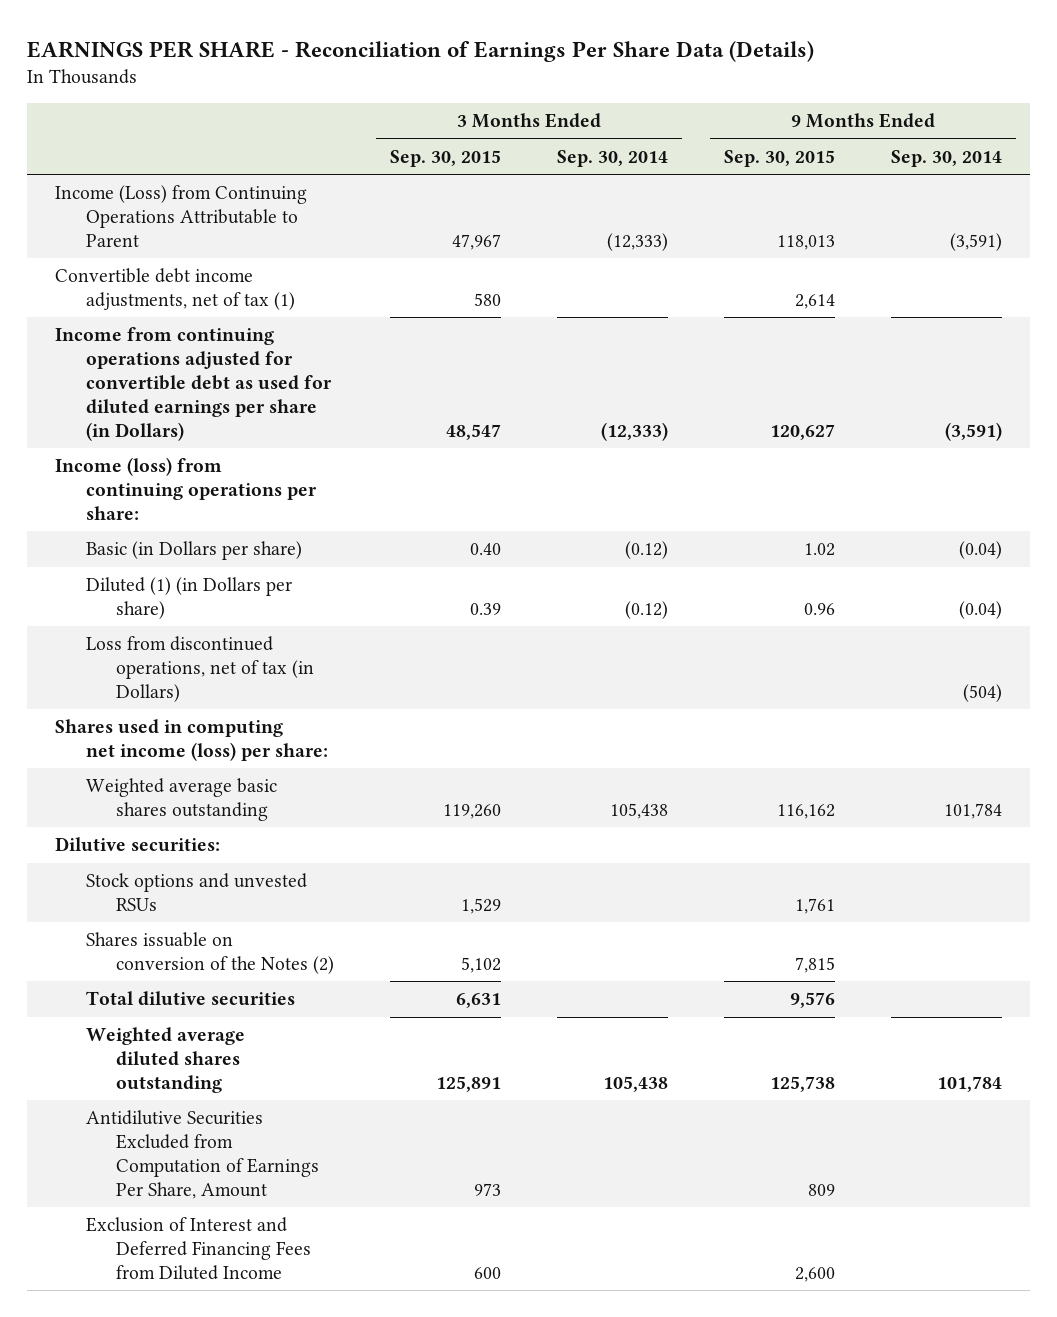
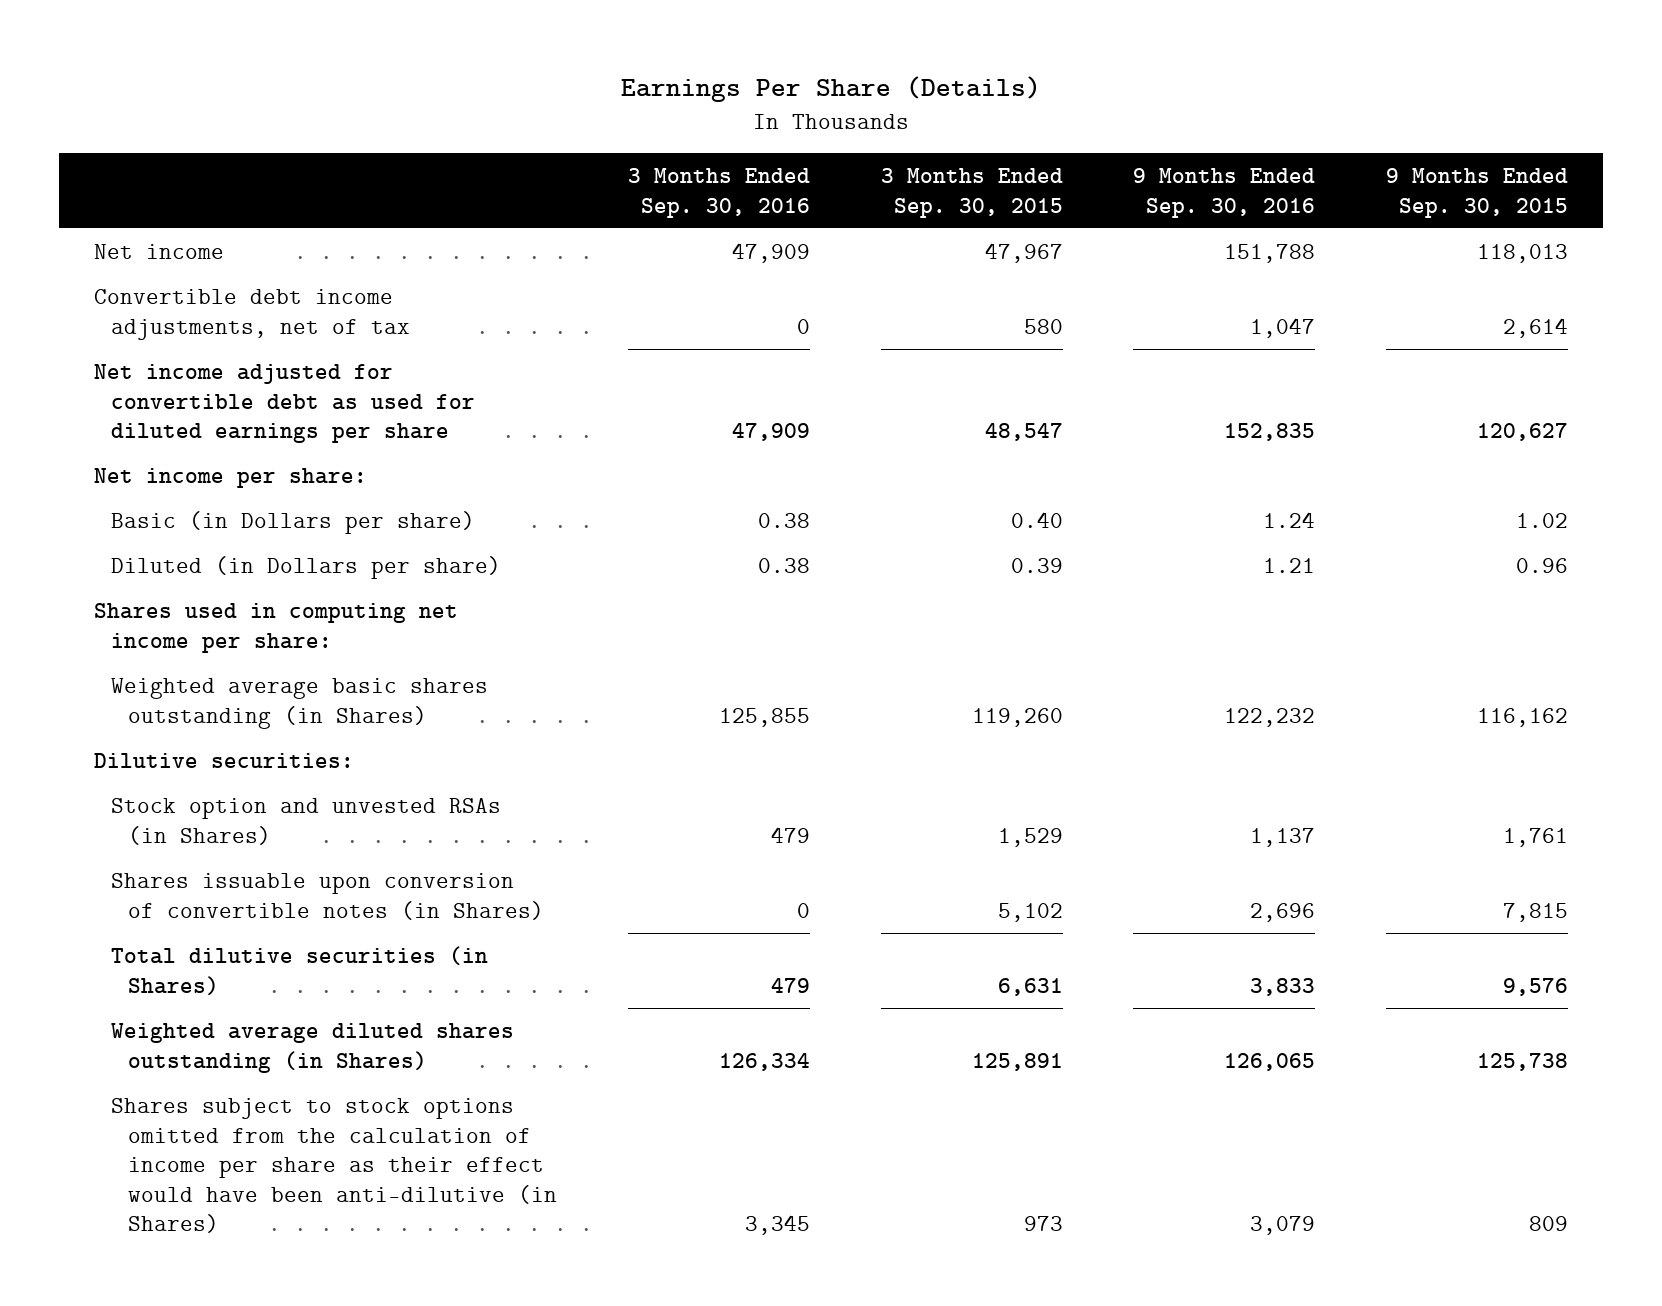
- EARNINGS PER SHARE - Reconciliation of Earnings Per Share Data (Details)
+ Earnings Per Share (Details)
- | 3 Months Ended Sep. 30, 2015 | 3 Months Ended Sep. 30, 2014 | 9 Months Ended Sep. 30, 2015 | 9 Months Ended Sep. 30, 2014
+ | 3 Months Ended Sep. 30, 2016 | 3 Months Ended Sep. 30, 2015 | 9 Months Ended Sep. 30, 2016 | 9 Months Ended Sep. 30, 2015
- Income (Loss) from Continuing Operations Attributable to Parent | 47,967 | (12,333) | 118,013 | (3,591)
- Convertible debt income adjustments, net of tax (1) | 580 | | 2,614 |
- Income from continuing operations adjusted for convertible debt as used for diluted earnings per share (in Dollars) | 48,547 | (12,333) | 120,627 | (3,591)
- Income (loss) from continuing operations per share:
+ Net income | 47,909 | 47,967 | 151,788 | 118,013
+ Convertible debt income adjustments, net of tax | 0 | 580 | 1,047 | 2,614
+ Net income adjusted for convertible debt as used for diluted earnings per share | 47,909 | 48,547 | 152,835 | 120,627
+ Net income per share:
- Diluted (1) (in Dollars per share) | 0.39 | (0.12) | 0.96 | (0.04)
- Loss from discontinued operations, net of tax (in Dollars) | | | | (504)
- Shares used in computing net income (loss) per share:
- Weighted average basic shares outstanding | 119,260 | 105,438 | 116,162 | 101,784
+ Diluted (in Dollars per share) | 0.38 | 0.39 | 1.21 | 0.96
+ Shares used in computing net income per share:
+ Weighted average basic shares outstanding (in Shares) | 125,855 | 119,260 | 122,232 | 116,162
- Stock options and unvested RSUs | 1,529 | | 1,761 |
- Shares issuable on conversion of the Notes (2) | 5,102 | | 7,815 |
- Total dilutive securities | 6,631 | | 9,576 |
- Weighted average diluted shares outstanding | 125,891 | 105,438 | 125,738 | 101,784
- Antidilutive Securities Excluded from Computation of Earnings Per Share, Amount | 973 | | 809 |
- Exclusion of Interest and Deferred Financing Fees from Diluted Income | 600 | | 2,600 |
+ Stock option and unvested RSAs (in Shares) | 479 | 1,529 | 1,137 | 1,761
+ Shares issuable upon conversion of convertible notes (in Shares) | 0 | 5,102 | 2,696 | 7,815
+ Total dilutive securities (in Shares) | 479 | 6,631 | 3,833 | 9,576
+ Weighted average diluted shares outstanding (in Shares) | 126,334 | 125,891 | 126,065 | 125,738
+ Shares subject to stock options omitted from the calculation of income per share as their effect would have been anti-dilutive (in Shares) | 3,345 | 973 | 3,079 | 809

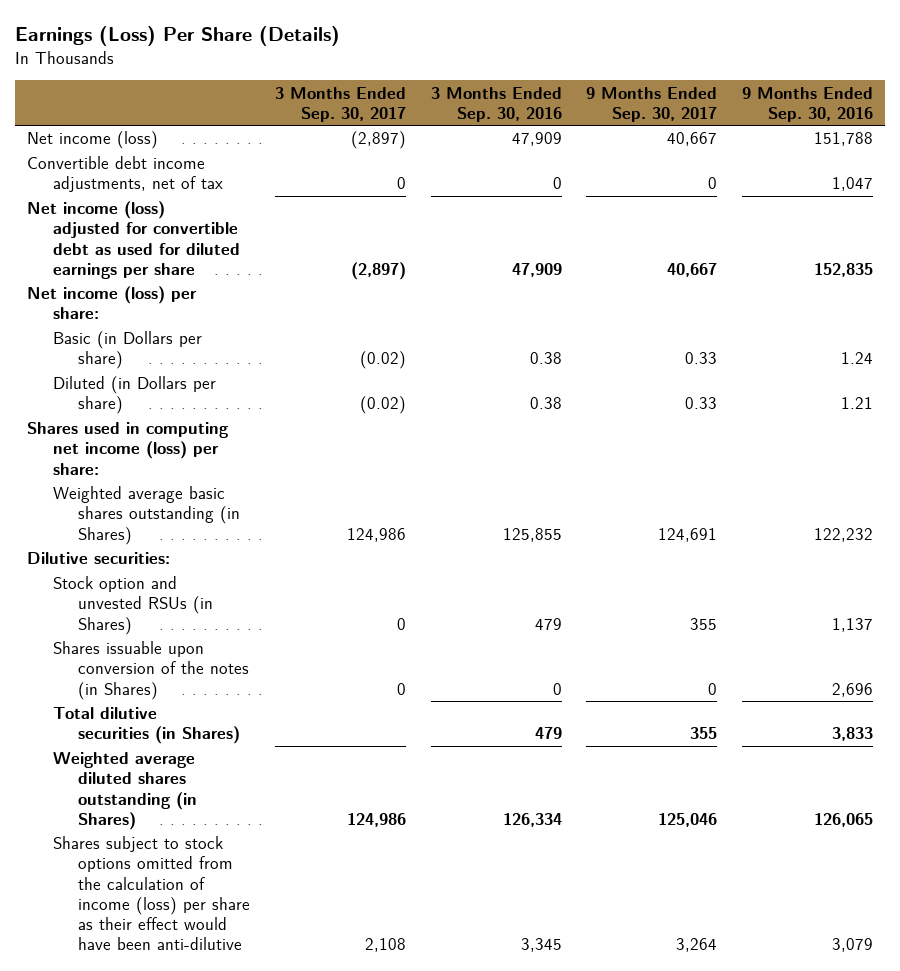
- Earnings Per Share (Details)
+ Earnings (Loss) Per Share (Details)
- | 3 Months Ended Sep. 30, 2016 | 3 Months Ended Sep. 30, 2015 | 9 Months Ended Sep. 30, 2016 | 9 Months Ended Sep. 30, 2015
+ | 3 Months Ended Sep. 30, 2017 | 3 Months Ended Sep. 30, 2016 | 9 Months Ended Sep. 30, 2017 | 9 Months Ended Sep. 30, 2016
- Net income | 47,909 | 47,967 | 151,788 | 118,013
+ Net income (loss) | (2,897) | 47,909 | 40,667 | 151,788
- Net income adjusted for convertible debt as used for diluted earnings per share | 47,909 | 48,547 | 152,835 | 120,627
- Net income per share:
+ Net income (loss) adjusted for convertible debt as used for diluted earnings per share | (2,897) | 47,909 | 40,667 | 152,835
+ Net income (loss) per share:
- Shares used in computing net income per share:
+ Shares used in computing net income (loss) per share:
- Stock option and unvested RSAs (in Shares) | 479 | 1,529 | 1,137 | 1,761
- Shares issuable upon conversion of convertible notes (in Shares) | 0 | 5,102 | 2,696 | 7,815
+ Stock option and unvested RSUs (in Shares) | 0 | 479 | 355 | 1,137
+ Shares issuable upon conversion of the notes (in Shares) | 0 | 0 | 0 | 2,696
- Shares subject to stock options omitted from the calculation of income per share as their effect would have been anti-dilutive (in Shares) | 3,345 | 973 | 3,079 | 809
+ Shares subject to stock options omitted from the calculation of income (loss) per share as their effect would have been anti-dilutive | 2,108 | 3,345 | 3,264 | 3,079

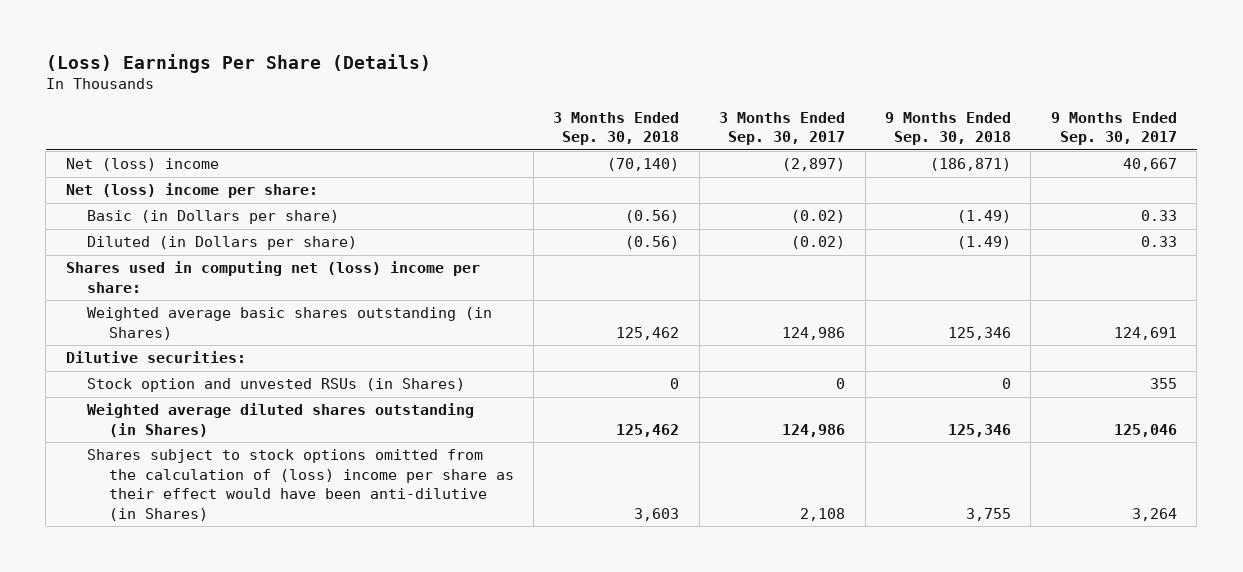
- Earnings (Loss) Per Share (Details)
+ (Loss) Earnings Per Share (Details)
- | 3 Months Ended Sep. 30, 2017 | 3 Months Ended Sep. 30, 2016 | 9 Months Ended Sep. 30, 2017 | 9 Months Ended Sep. 30, 2016
+ | 3 Months Ended Sep. 30, 2018 | 3 Months Ended Sep. 30, 2017 | 9 Months Ended Sep. 30, 2018 | 9 Months Ended Sep. 30, 2017
- Net income (loss) | (2,897) | 47,909 | 40,667 | 151,788
- Convertible debt income adjustments, net of tax | 0 | 0 | 0 | 1,047
- Net income (loss) adjusted for convertible debt as used for diluted earnings per share | (2,897) | 47,909 | 40,667 | 152,835
- Net income (loss) per share:
+ Net (loss) income | (70,140) | (2,897) | (186,871) | 40,667
+ Net (loss) income per share:
- Shares used in computing net income (loss) per share:
+ Shares used in computing net (loss) income per share:
- Shares issuable upon conversion of the notes (in Shares) | 0 | 0 | 0 | 2,696
- Total dilutive securities (in Shares) | | 479 | 355 | 3,833
- Shares subject to stock options omitted from the calculation of income (loss) per share as their effect would have been anti-dilutive | 2,108 | 3,345 | 3,264 | 3,079
+ Shares subject to stock options omitted from the calculation of (loss) income per share as their effect would have been anti-dilutive (in Shares) | 3,603 | 2,108 | 3,755 | 3,264

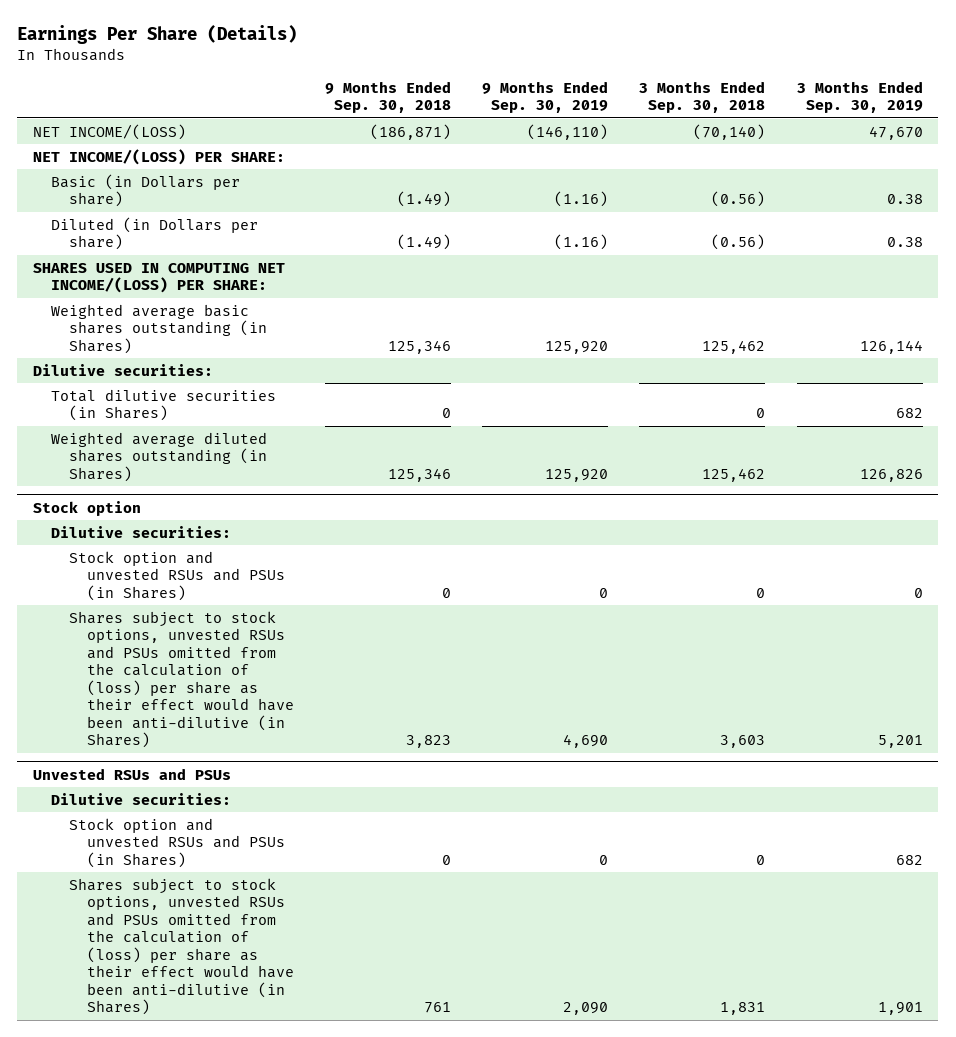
- (Loss) Earnings Per Share (Details)
+ Earnings Per Share (Details)
- | 3 Months Ended Sep. 30, 2018 | 3 Months Ended Sep. 30, 2017 | 9 Months Ended Sep. 30, 2018 | 9 Months Ended Sep. 30, 2017
+ | 9 Months Ended Sep. 30, 2018 | 9 Months Ended Sep. 30, 2019 | 3 Months Ended Sep. 30, 2018 | 3 Months Ended Sep. 30, 2019
- Net (loss) income | (70,140) | (2,897) | (186,871) | 40,667
- Net (loss) income per share:
+ NET INCOME/(LOSS) | (186,871) | (146,110) | (70,140) | 47,670
+ NET INCOME/(LOSS) PER SHARE:
- Shares used in computing net (loss) income per share:
+ SHARES USED IN COMPUTING NET INCOME/(LOSS) PER SHARE:
- Stock option and unvested RSUs (in Shares) | 0 | 0 | 0 | 355
+ Total dilutive securities (in Shares) | 0 | | 0 | 682
- Shares subject to stock options omitted from the calculation of (loss) income per share as their effect would have been anti-dilutive (in Shares) | 3,603 | 2,108 | 3,755 | 3,264
+ Stock option
+ Dilutive securities:
+ Stock option and unvested RSUs and PSUs (in Shares) | 0 | 0 | 0 | 0
+ Shares subject to stock options, unvested RSUs and PSUs omitted from the calculation of (loss) per share as their effect would have been anti-dilutive (in Shares) | 3,823 | 4,690 | 3,603 | 5,201
+ Unvested RSUs and PSUs
+ Dilutive securities:
+ Stock option and unvested RSUs and PSUs (in Shares) | 0 | 0 | 0 | 682
+ Shares subject to stock options, unvested RSUs and PSUs omitted from the calculation of (loss) per share as their effect would have been anti-dilutive (in Shares) | 761 | 2,090 | 1,831 | 1,901

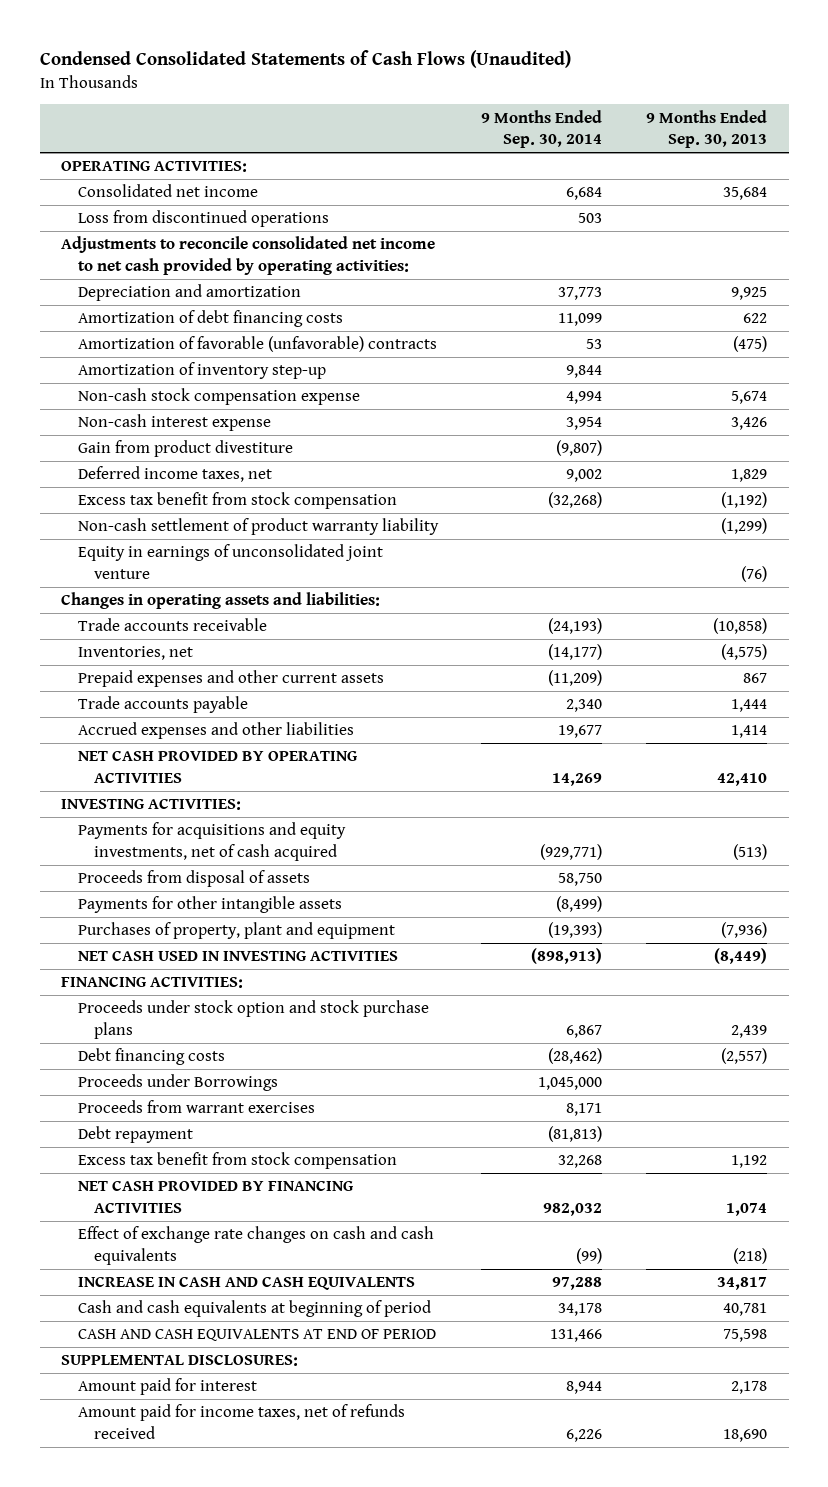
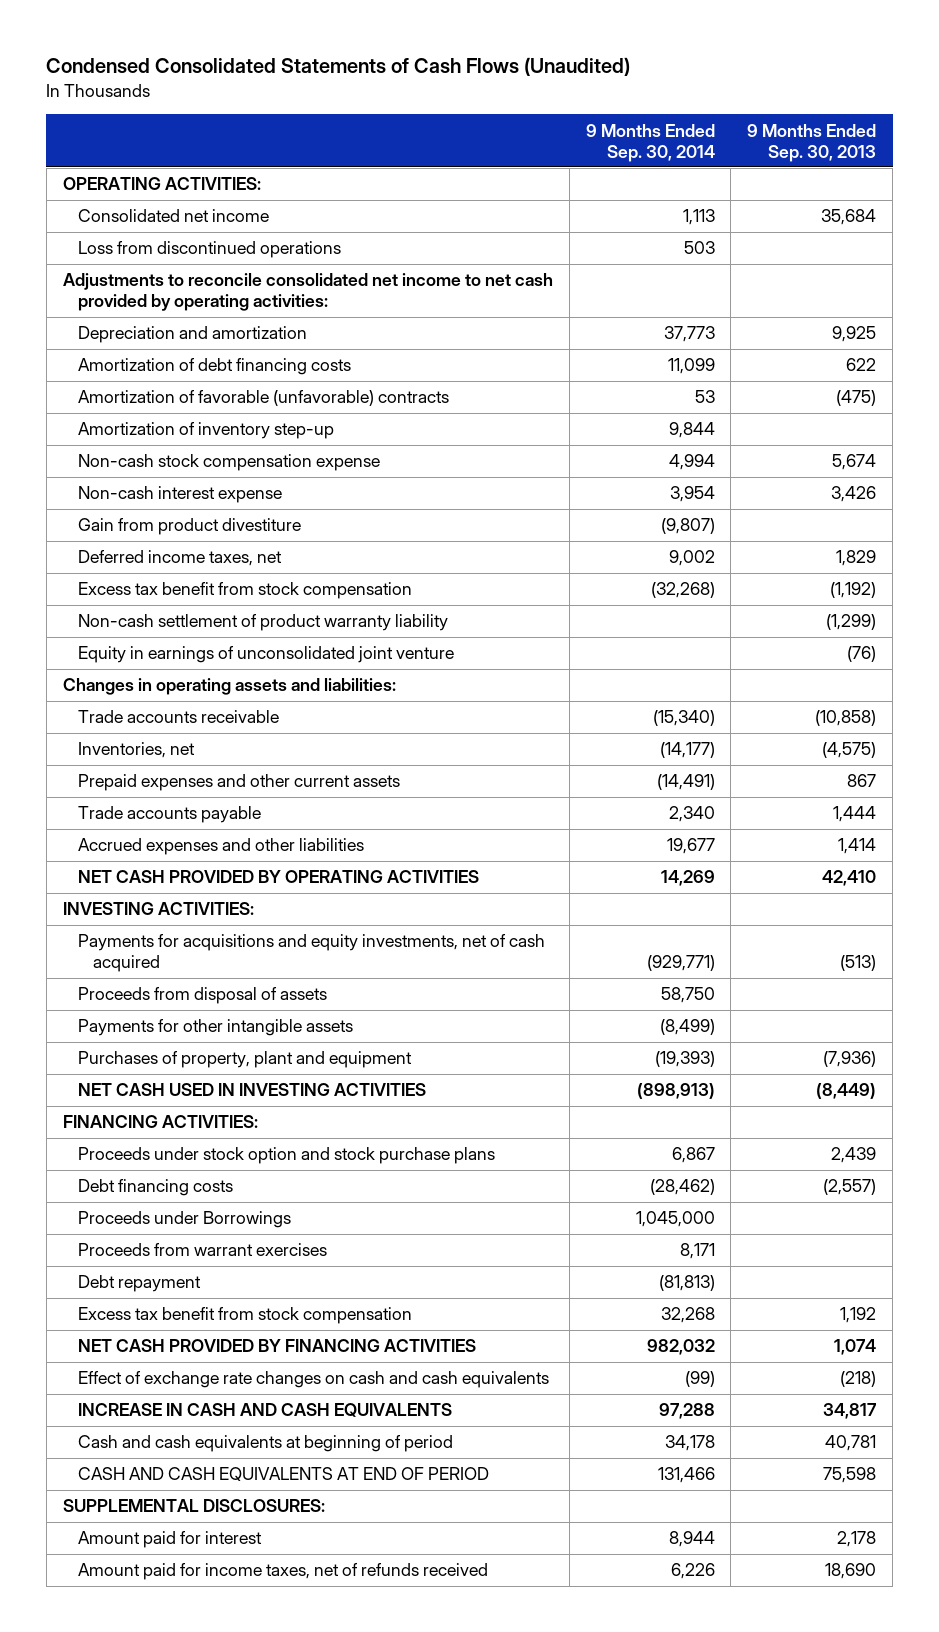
- Consolidated net income | 6,684 | 35,684
+ Consolidated net income | 1,113 | 35,684
- Trade accounts receivable | (24,193) | (10,858)
+ Trade accounts receivable | (15,340) | (10,858)
- Prepaid expenses and other current assets | (11,209) | 867
+ Prepaid expenses and other current assets | (14,491) | 867

